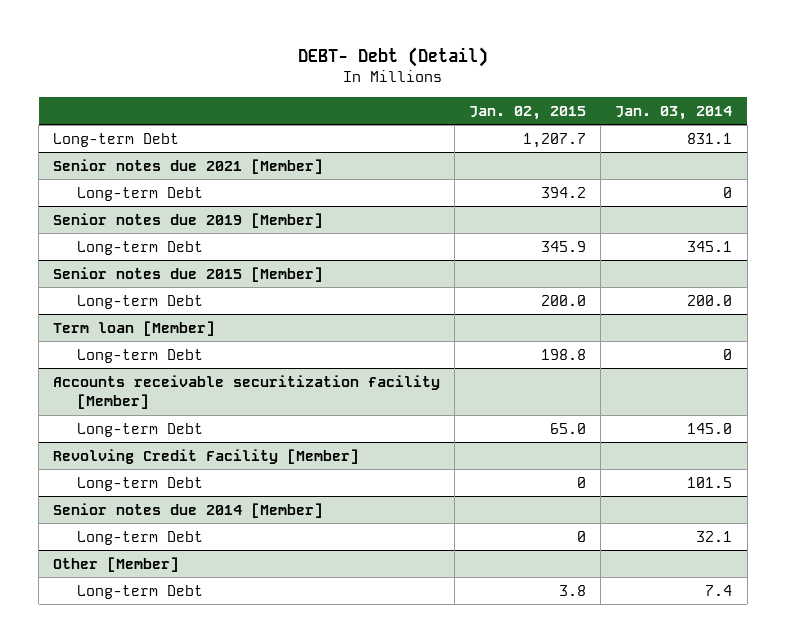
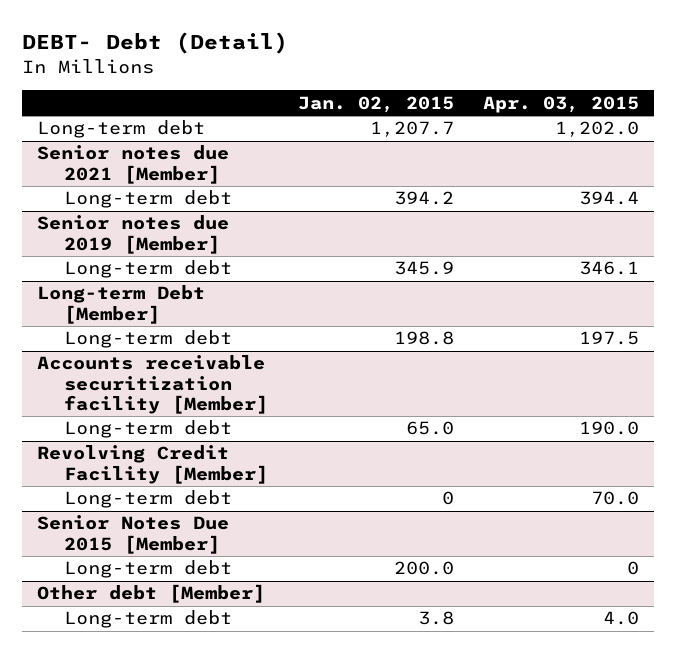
- | Jan. 02, 2015 | Jan. 03, 2014
+ | Jan. 02, 2015 | Apr. 03, 2015
- Long-term Debt | 1,207.7 | 831.1
+ Long-term debt | 1,207.7 | 1,202.0
@ Senior notes due 2021 [Member]
- Long-term Debt | 394.2 | 0
+ Long-term debt | 394.2 | 394.4
@ Senior notes due 2019 [Member]
- Long-term Debt | 345.9 | 345.1
- Senior notes due 2015 [Member]
- Long-term Debt | 200.0 | 200.0
- Term loan [Member]
- Long-term Debt | 198.8 | 0
@ Senior notes due 2019 [Member]
+ Long-term debt | 345.9 | 346.1
+ Long-term Debt [Member]
+ Long-term debt | 198.8 | 197.5
@ Accounts receivable securitization facility [Member]
- Long-term Debt | 65.0 | 145.0
+ Long-term debt | 65.0 | 190.0
@ Revolving Credit Facility [Member]
- Long-term Debt | 0 | 101.5
- Senior notes due 2014 [Member]
- Long-term Debt | 0 | 32.1
- Other [Member]
- Long-term Debt | 3.8 | 7.4
@ Revolving Credit Facility [Member]
+ Long-term debt | 0 | 70.0
+ Senior Notes Due 2015 [Member]
+ Long-term debt | 200.0 | 0
+ Other debt [Member]
+ Long-term debt | 3.8 | 4.0

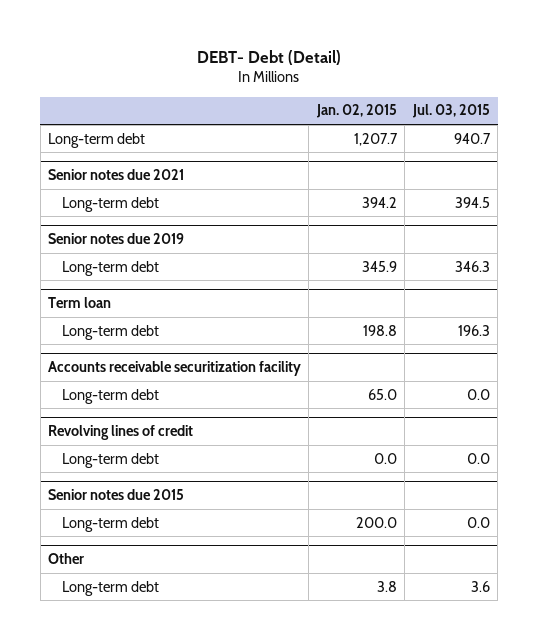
- | Jan. 02, 2015 | Apr. 03, 2015
+ | Jan. 02, 2015 | Jul. 03, 2015
- Senior notes due 2021 [Member]
+ Senior notes due 2021
- Senior notes due 2019 [Member]
+ Senior notes due 2019
- Long-term Debt [Member]
+ Term loan
- Accounts receivable securitization facility [Member]
+ Accounts receivable securitization facility
- Revolving Credit Facility [Member]
- Long-term debt | 0 | 70.0
- Senior Notes Due 2015 [Member]
+ Revolving lines of credit
+ Long-term debt | 0.0 | 0.0
+ Senior notes due 2015
- Other debt [Member]
+ Other

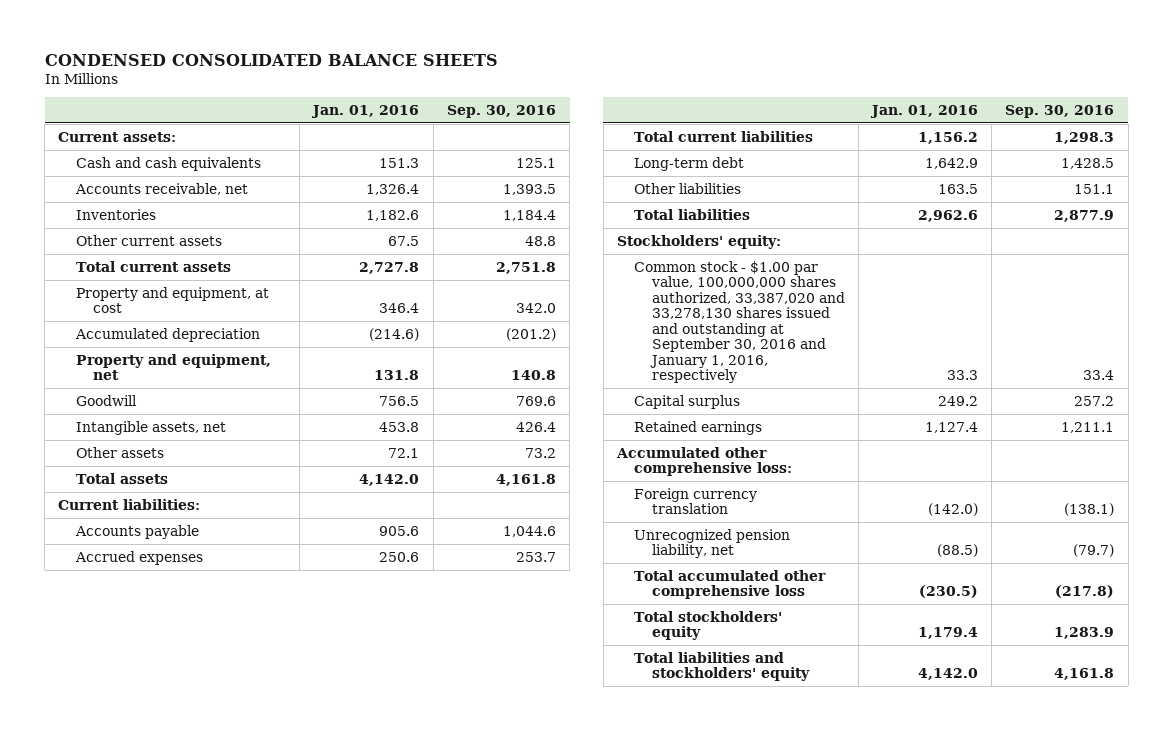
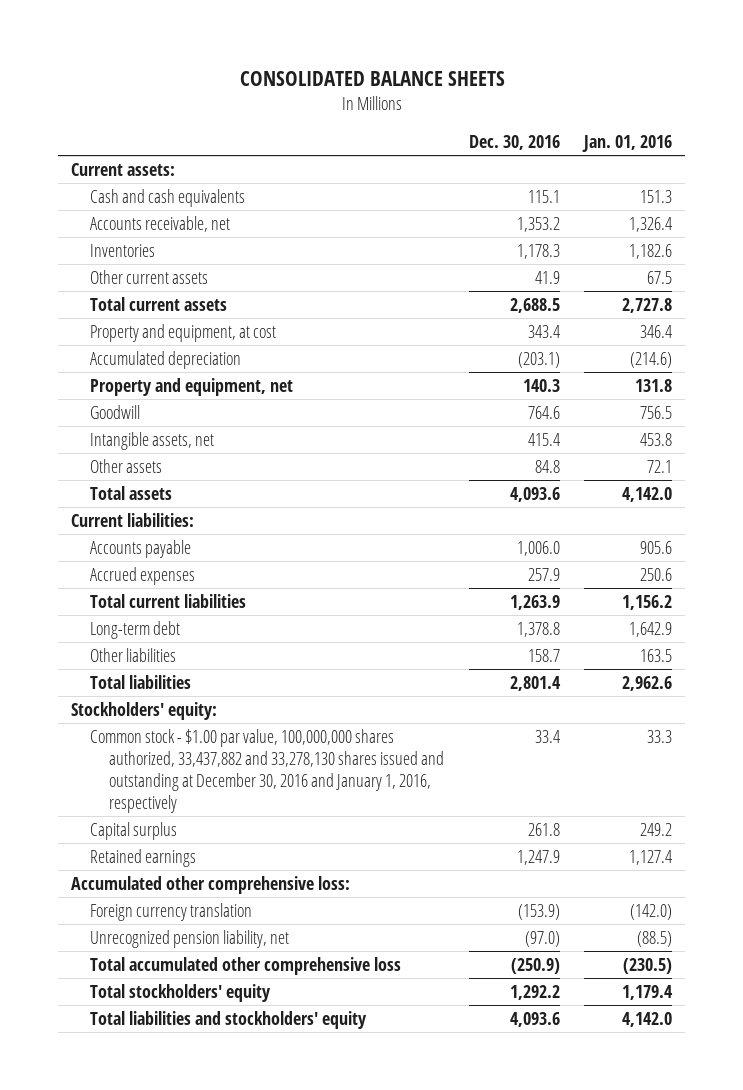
- CONDENSED CONSOLIDATED BALANCE SHEETS
+ CONSOLIDATED BALANCE SHEETS
- | Jan. 01, 2016 | Sep. 30, 2016
+ | Dec. 30, 2016 | Jan. 01, 2016
- Common stock - $1.00 par value, 100,000,000 shares authorized, 33,387,020 and 33,278,130 shares issued and outstanding at September 30, 2016 and January 1, 2016, respectively | 33.3 | 33.4
+ Common stock - $1.00 par value, 100,000,000 shares authorized, 33,437,882 and 33,278,130 shares issued and outstanding at December 30, 2016 and January 1, 2016, respectively | 33.4 | 33.3

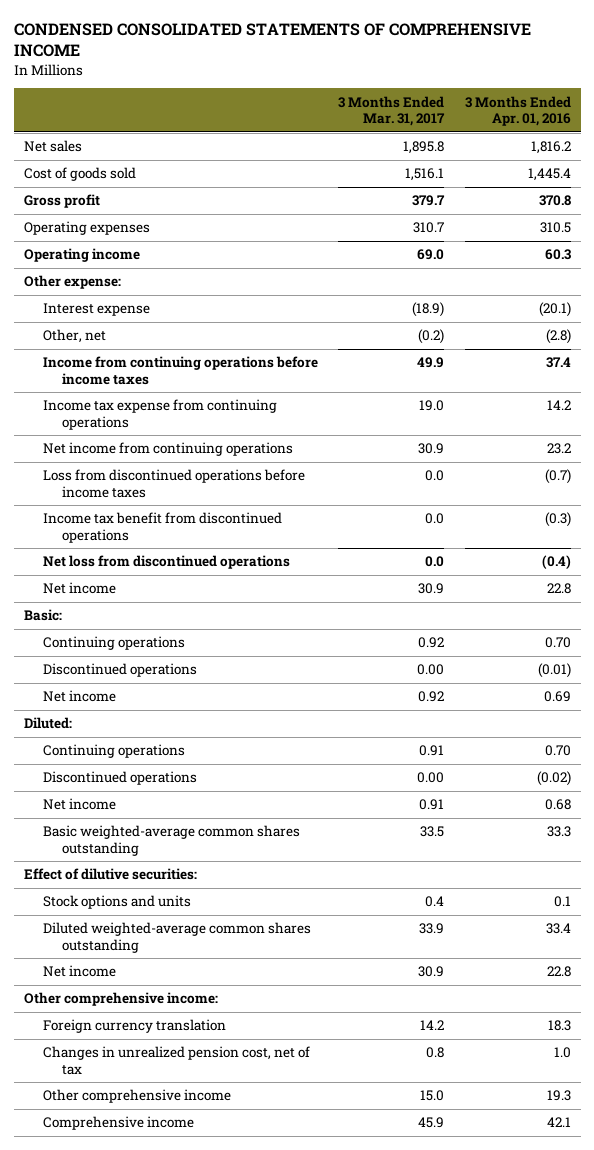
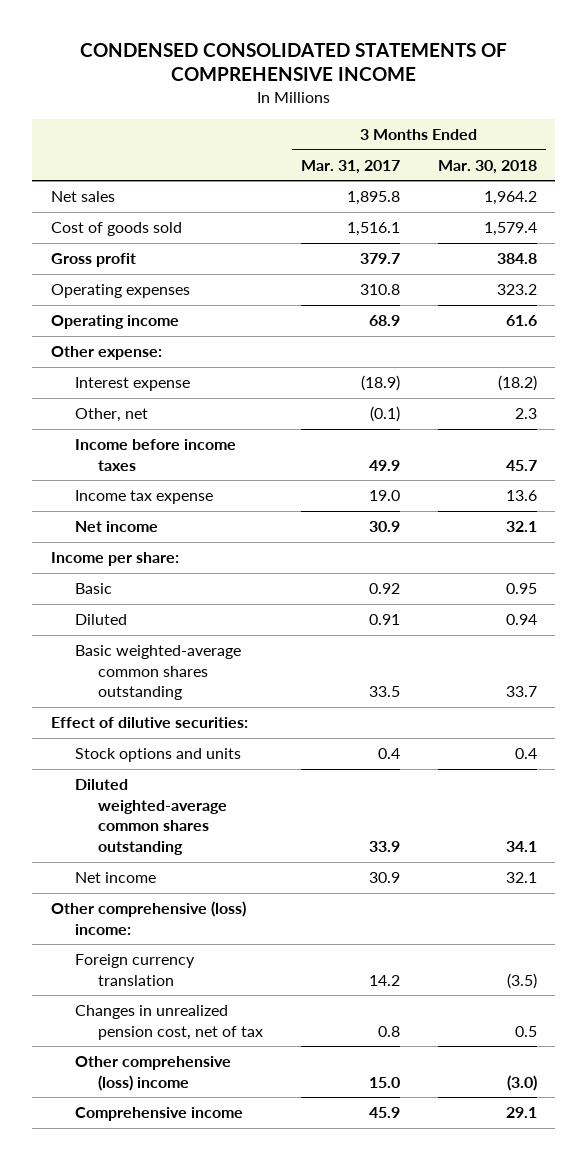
- | 3 Months Ended Mar. 31, 2017 | 3 Months Ended Apr. 01, 2016
+ | 3 Months Ended Mar. 31, 2017 | 3 Months Ended Mar. 30, 2018
- Operating expenses | 310.7 | 310.5
- Operating income | 69.0 | 60.3
+ Operating expenses | 310.8 | 323.2
+ Operating income | 68.9 | 61.6
- Other, net | (0.2) | (2.8)
- Income from continuing operations before income taxes | 49.9 | 37.4
- Income tax expense from continuing operations | 19.0 | 14.2
- Net income from continuing operations | 30.9 | 23.2
- Loss from discontinued operations before income taxes | 0.0 | (0.7)
- Income tax benefit from discontinued operations | 0.0 | (0.3)
- Net loss from discontinued operations | 0.0 | (0.4)
+ Other, net | (0.1) | 2.3
+ Income before income taxes | 49.9 | 45.7
+ Income tax expense | 19.0 | 13.6
- Basic:
- Continuing operations | 0.92 | 0.70
- Discontinued operations | 0.00 | (0.01)
- Net income | 0.92 | 0.69
- Diluted:
- Continuing operations | 0.91 | 0.70
- Discontinued operations | 0.00 | (0.02)
- Net income | 0.91 | 0.68
+ Income per share:
+ Basic | 0.92 | 0.95
+ Diluted | 0.91 | 0.94
- Other comprehensive income:
+ Other comprehensive (loss) income:
- Other comprehensive income | 15.0 | 19.3
+ Other comprehensive (loss) income | 15.0 | (3.0)

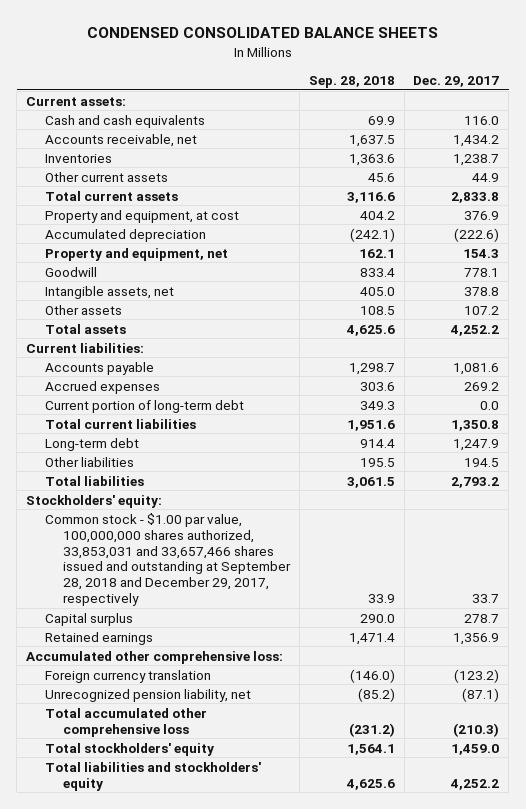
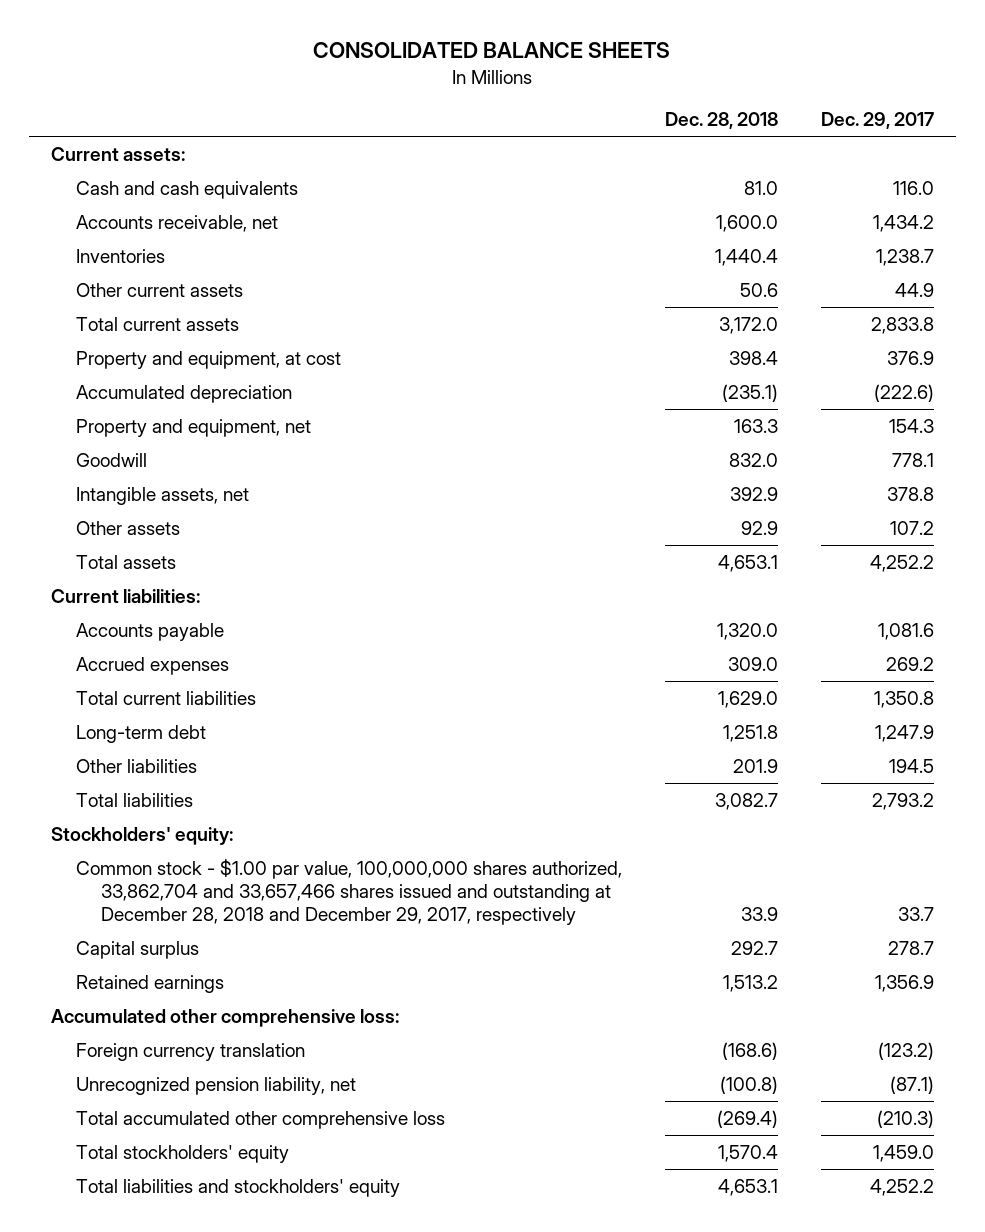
- CONDENSED CONSOLIDATED BALANCE SHEETS
+ CONSOLIDATED BALANCE SHEETS
- | Sep. 28, 2018 | Dec. 29, 2017
+ | Dec. 28, 2018 | Dec. 29, 2017
- Current portion of long-term debt | 349.3 | 0.0
- Common stock - $1.00 par value, 100,000,000 shares authorized, 33,853,031 and 33,657,466 shares issued and outstanding at September 28, 2018 and December 29, 2017, respectively | 33.9 | 33.7
+ Common stock - $1.00 par value, 100,000,000 shares authorized, 33,862,704 and 33,657,466 shares issued and outstanding at December 28, 2018 and December 29, 2017, respectively | 33.9 | 33.7

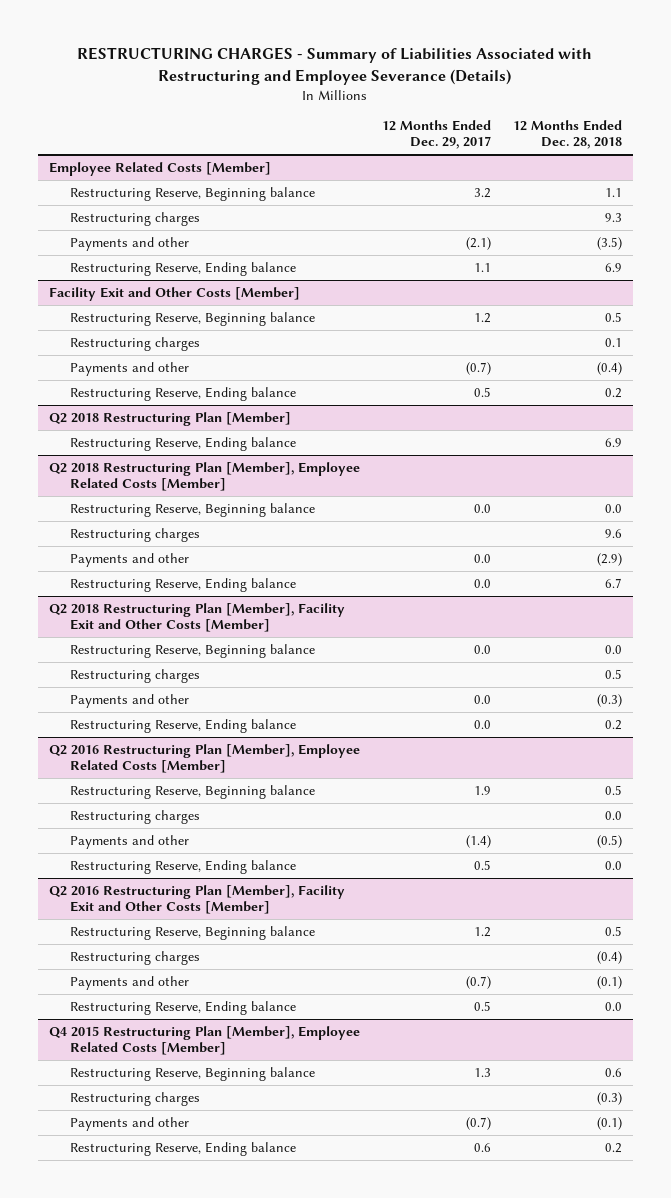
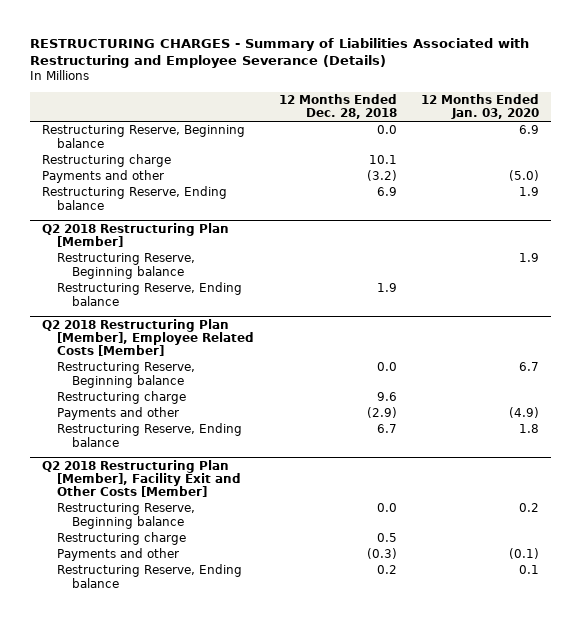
- | 12 Months Ended Dec. 29, 2017 | 12 Months Ended Dec. 28, 2018
+ | 12 Months Ended Dec. 28, 2018 | 12 Months Ended Jan. 03, 2020
- Employee Related Costs [Member]
- Restructuring Reserve, Beginning balance | 3.2 | 1.1
- Restructuring charges | | 9.3
- Payments and other | (2.1) | (3.5)
+ Restructuring Reserve, Beginning balance | 0.0 | 6.9
+ Restructuring charge | 10.1 |
+ Payments and other | (3.2) | (5.0)
- Facility Exit and Other Costs [Member]
- Restructuring Reserve, Beginning balance | 1.2 | 0.5
- Restructuring charges | | 0.1
- Payments and other | (0.7) | (0.4)
- Restructuring Reserve, Ending balance | 0.5 | 0.2
@ Q2 2018 Restructuring Plan [Member]
- Restructuring Reserve, Ending balance | | 6.9
+ Restructuring Reserve, Beginning balance | | 1.9
+ Restructuring Reserve, Ending balance | 1.9 |
@ Q2 2018 Restructuring Plan [Member], Employee Related Costs [Member]
- Restructuring charges | | 9.6
+ Restructuring charge | 9.6 |
@ Q2 2018 Restructuring Plan [Member], Facility Exit and Other Costs [Member]
- Restructuring charges | | 0.5
+ Restructuring charge | 0.5 |
- Q2 2016 Restructuring Plan [Member], Employee Related Costs [Member]
- Restructuring Reserve, Beginning balance | 1.9 | 0.5
- Restructuring charges | | 0.0
- Payments and other | (1.4) | (0.5)
- Restructuring Reserve, Ending balance | 0.5 | 0.0
- Q2 2016 Restructuring Plan [Member], Facility Exit and Other Costs [Member]
- Restructuring Reserve, Beginning balance | 1.2 | 0.5
- Restructuring charges | | (0.4)
- Payments and other | (0.7) | (0.1)
- Restructuring Reserve, Ending balance | 0.5 | 0.0
- Q4 2015 Restructuring Plan [Member], Employee Related Costs [Member]
- Restructuring Reserve, Beginning balance | 1.3 | 0.6
- Restructuring charges | | (0.3)
- Payments and other | (0.7) | (0.1)
- Restructuring Reserve, Ending balance | 0.6 | 0.2

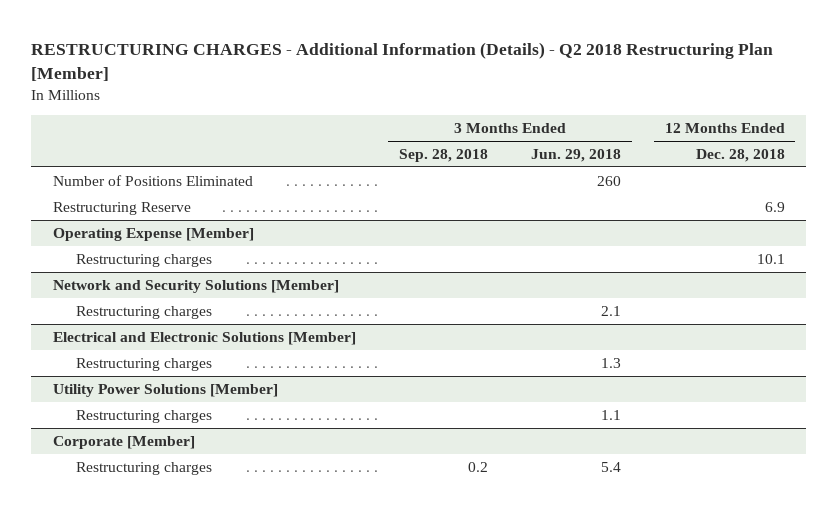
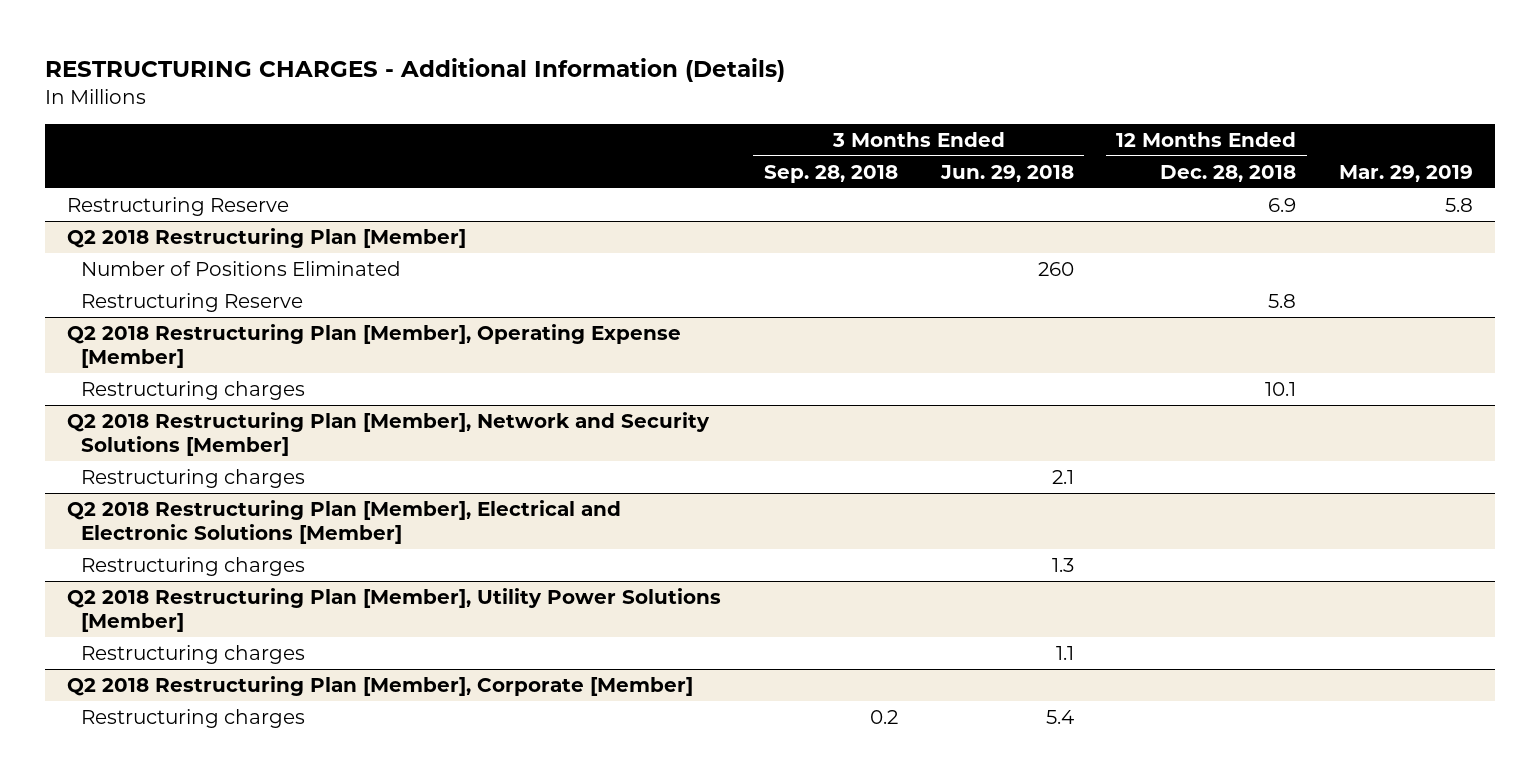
- RESTRUCTURING CHARGES - Additional Information (Details) - Q2 2018 Restructuring Plan [Member]
+ RESTRUCTURING CHARGES - Additional Information (Details)
- | 3 Months Ended Sep. 28, 2018 | 3 Months Ended Jun. 29, 2018 | 12 Months Ended Dec. 28, 2018
+ | 3 Months Ended Sep. 28, 2018 | 3 Months Ended Jun. 29, 2018 | 12 Months Ended Dec. 28, 2018 | Mar. 29, 2019
- Number of Positions Eliminated | | 260 |
- Operating Expense [Member]
+ Q2 2018 Restructuring Plan [Member]
+ Number of Positions Eliminated | | 260 | |
+ Restructuring Reserve | | | 5.8 |
+ Q2 2018 Restructuring Plan [Member], Operating Expense [Member]
- Network and Security Solutions [Member]
+ Q2 2018 Restructuring Plan [Member], Network and Security Solutions [Member]
- Electrical and Electronic Solutions [Member]
+ Q2 2018 Restructuring Plan [Member], Electrical and Electronic Solutions [Member]
- Utility Power Solutions [Member]
+ Q2 2018 Restructuring Plan [Member], Utility Power Solutions [Member]
- Corporate [Member]
+ Q2 2018 Restructuring Plan [Member], Corporate [Member]

